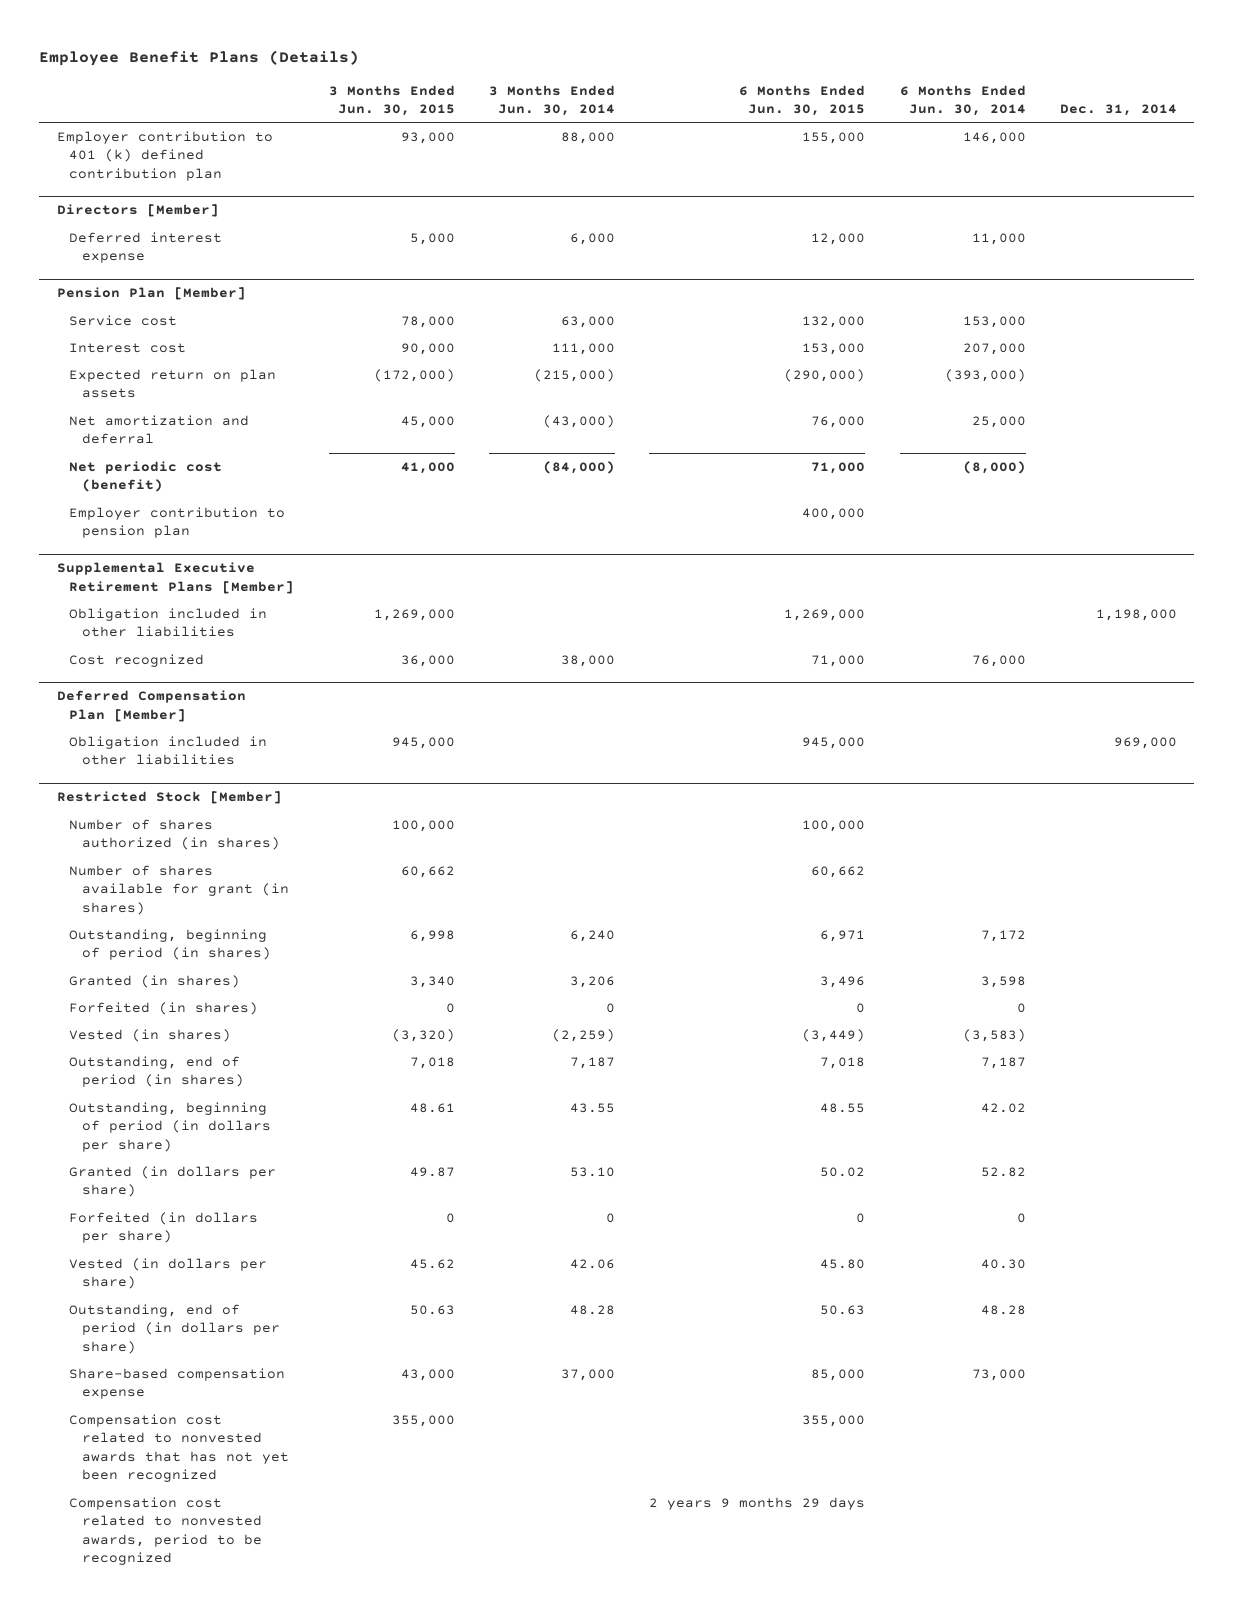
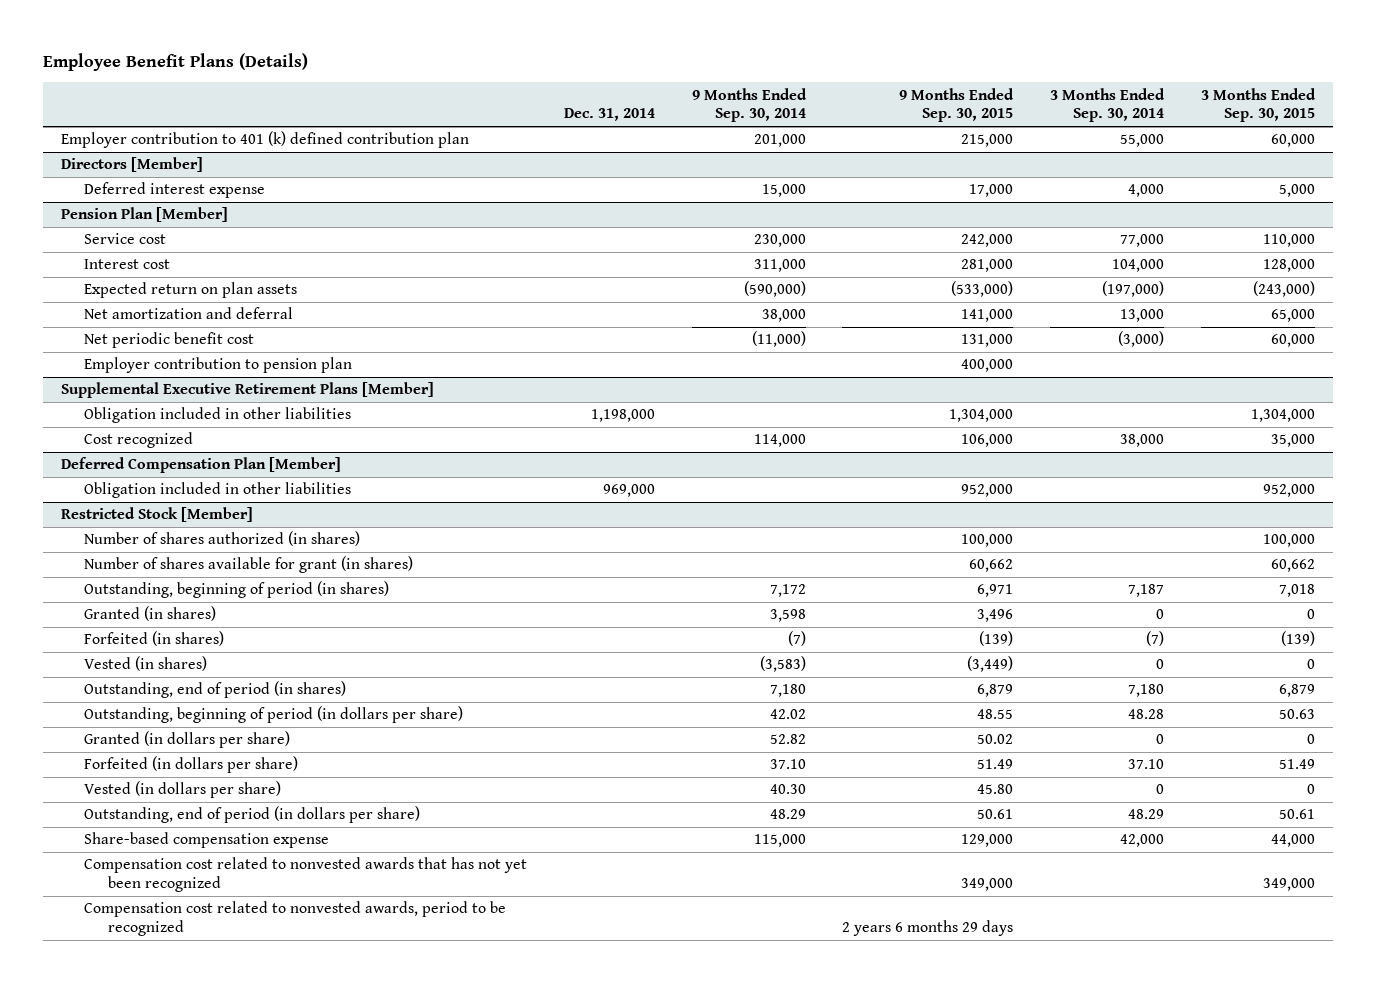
- | 3 Months Ended Jun. 30, 2015 | 3 Months Ended Jun. 30, 2014 | 6 Months Ended Jun. 30, 2015 | 6 Months Ended Jun. 30, 2014 | Dec. 31, 2014
+ | Dec. 31, 2014 | 9 Months Ended Sep. 30, 2014 | 9 Months Ended Sep. 30, 2015 | 3 Months Ended Sep. 30, 2014 | 3 Months Ended Sep. 30, 2015
@ Pension Plan [Member]
- Net periodic cost (benefit) | 41,000 | (84,000) | 71,000 | (8,000) |
+ Net periodic benefit cost | | (11,000) | 131,000 | (3,000) | 60,000

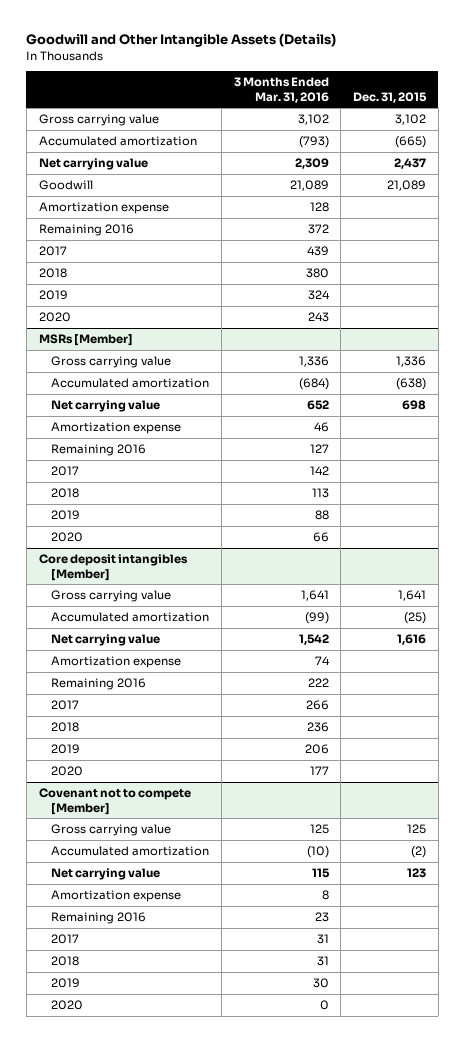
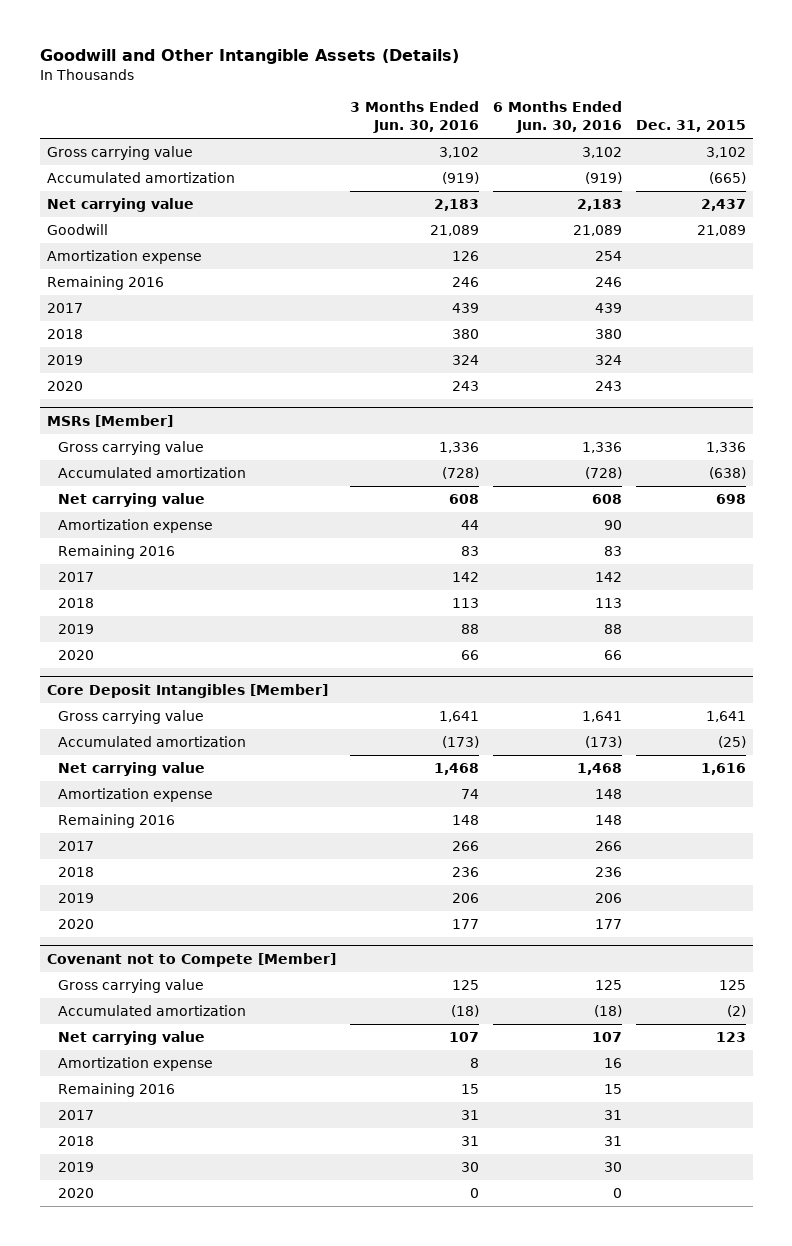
- | 3 Months Ended Mar. 31, 2016 | Dec. 31, 2015
+ | 3 Months Ended Jun. 30, 2016 | 6 Months Ended Jun. 30, 2016 | Dec. 31, 2015
- Core deposit intangibles [Member]
+ Core Deposit Intangibles [Member]
- Covenant not to compete [Member]
+ Covenant not to Compete [Member]

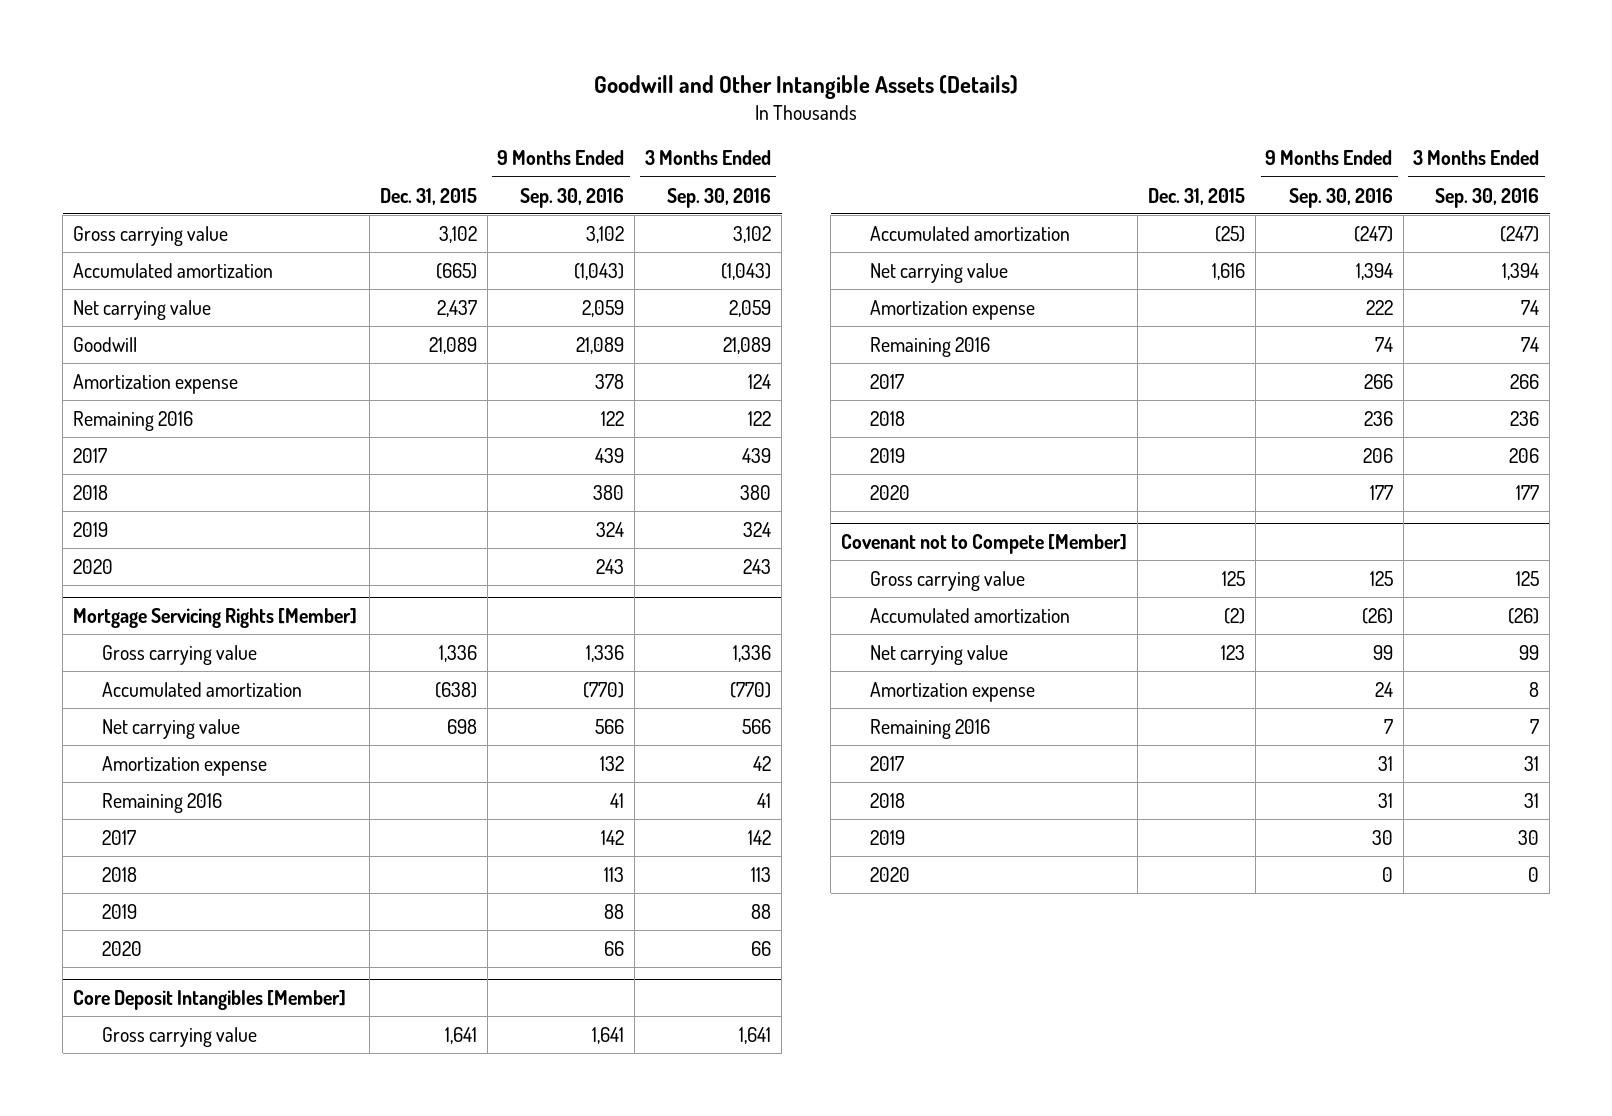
- | 3 Months Ended Jun. 30, 2016 | 6 Months Ended Jun. 30, 2016 | Dec. 31, 2015
+ | Dec. 31, 2015 | 9 Months Ended Sep. 30, 2016 | 3 Months Ended Sep. 30, 2016
- MSRs [Member]
+ Mortgage Servicing Rights [Member]

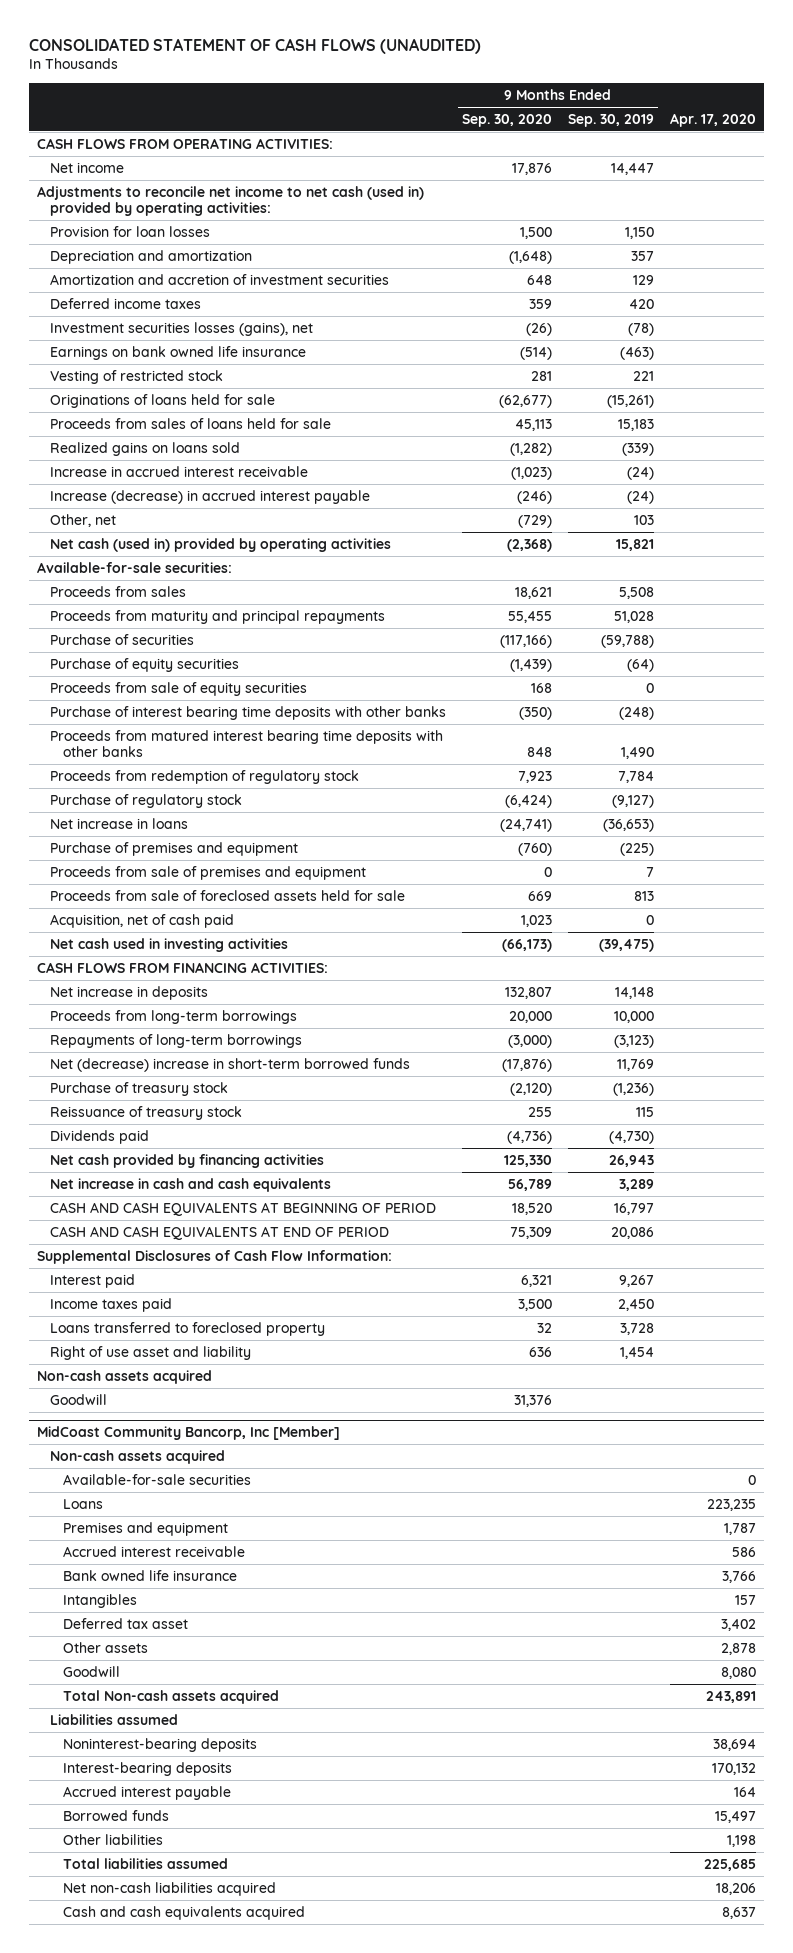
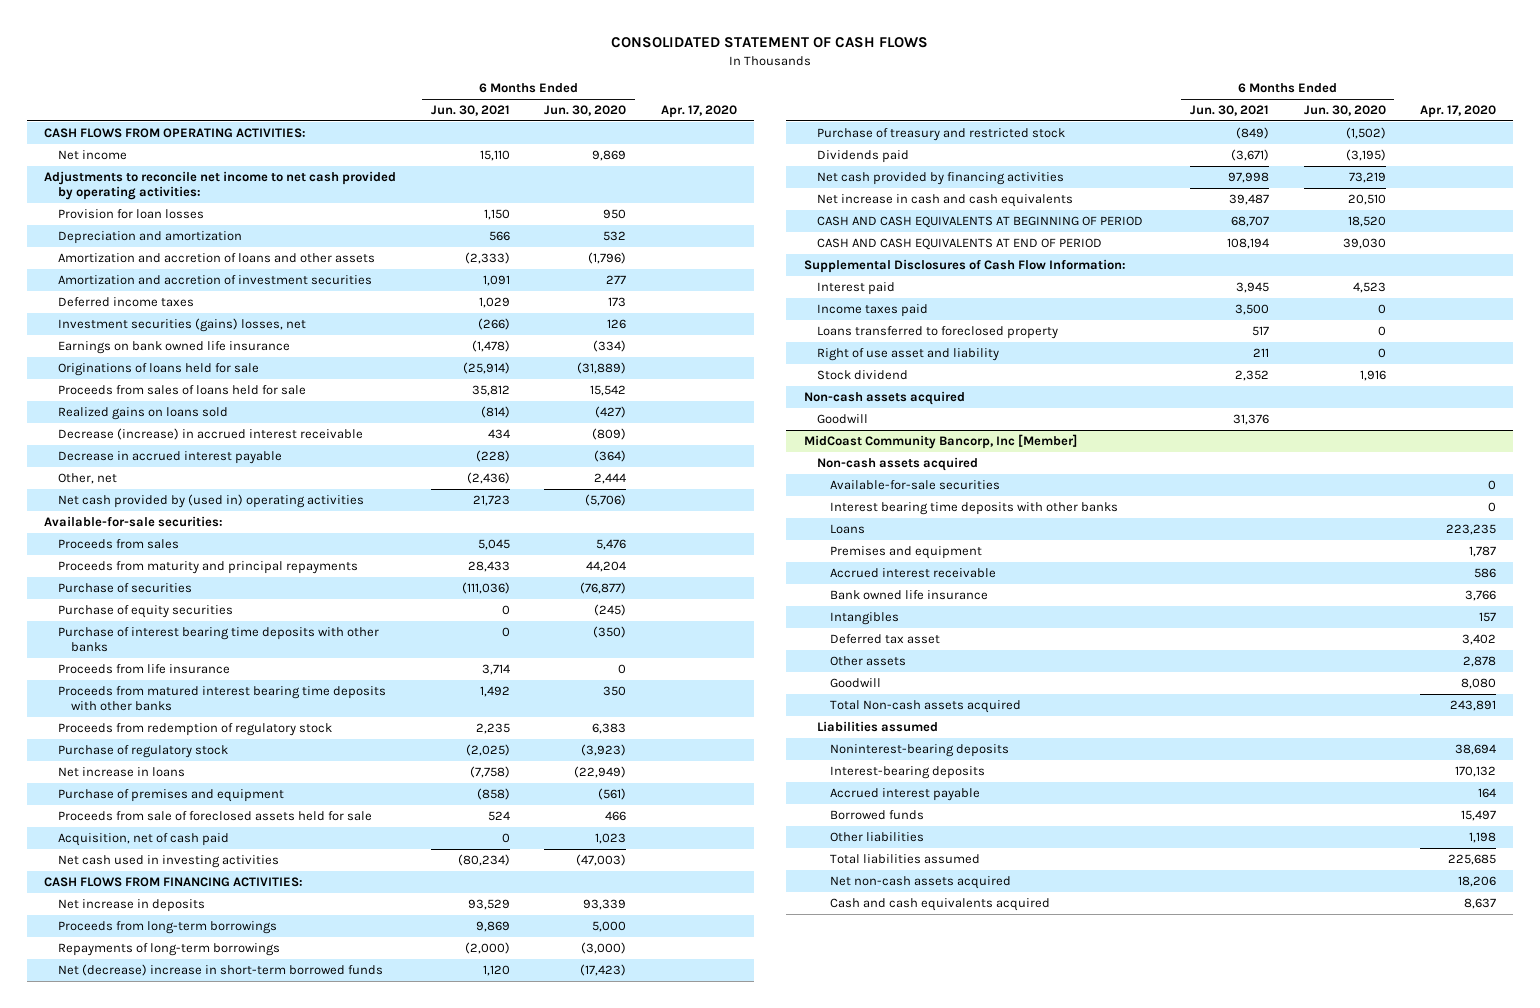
- CONSOLIDATED STATEMENT OF CASH FLOWS (UNAUDITED)
+ CONSOLIDATED STATEMENT OF CASH FLOWS
- | 9 Months Ended Sep. 30, 2020 | 9 Months Ended Sep. 30, 2019 | Apr. 17, 2020
+ | 6 Months Ended Jun. 30, 2021 | 6 Months Ended Jun. 30, 2020 | Apr. 17, 2020
- Adjustments to reconcile net income to net cash (used in) provided by operating activities:
+ Adjustments to reconcile net income to net cash provided by operating activities:
+ Amortization and accretion of loans and other assets | (2,333) | (1,796) |
- Investment securities losses (gains), net | (26) | (78) |
+ Investment securities (gains) losses, net | (266) | 126 |
- Vesting of restricted stock | 281 | 221 |
- Increase in accrued interest receivable | (1,023) | (24) |
- Increase (decrease) in accrued interest payable | (246) | (24) |
+ Decrease (increase) in accrued interest receivable | 434 | (809) |
+ Decrease in accrued interest payable | (228) | (364) |
- Net cash (used in) provided by operating activities | (2,368) | 15,821 |
+ Net cash provided by (used in) operating activities | 21,723 | (5,706) |
- Proceeds from sale of equity securities | 168 | 0 |
+ Proceeds from life insurance | 3,714 | 0 |
- Proceeds from sale of premises and equipment | 0 | 7 |
- Purchase of treasury stock | (2,120) | (1,236) |
- Reissuance of treasury stock | 255 | 115 |
+ Purchase of treasury and restricted stock | (849) | (1,502) |
+ Stock dividend | 2,352 | 1,916 |
@ MidCoast Community Bancorp, Inc [Member]
+ Interest bearing time deposits with other banks | | | 0
- Net non-cash liabilities acquired | | | 18,206
+ Net non-cash assets acquired | | | 18,206

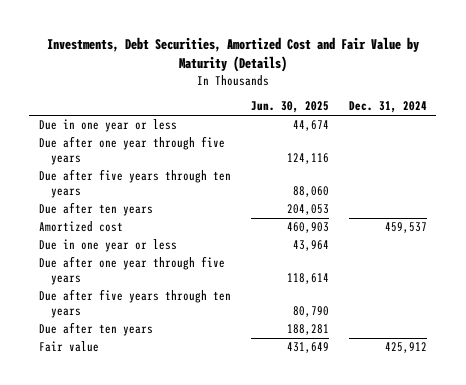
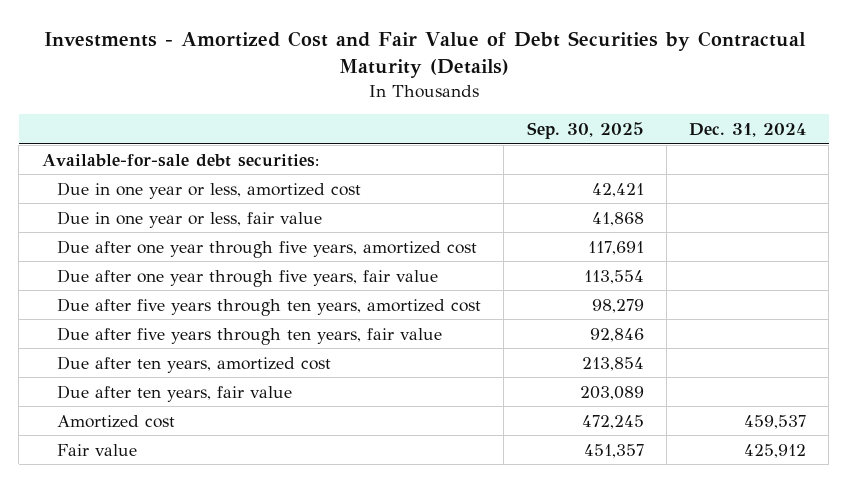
- Investments, Debt Securities, Amortized Cost and Fair Value by Maturity (Details)
+ Investments - Amortized Cost and Fair Value of Debt Securities by Contractual Maturity (Details)
- | Jun. 30, 2025 | Dec. 31, 2024
+ | Sep. 30, 2025 | Dec. 31, 2024
- Due in one year or less | 44,674 |
- Due after one year through five years | 124,116 |
- Due after five years through ten years | 88,060 |
- Due after ten years | 204,053 |
+ Available-for-sale debt securities:
+ Due in one year or less, amortized cost | 42,421 |
+ Due in one year or less, fair value | 41,868 |
+ Due after one year through five years, amortized cost | 117,691 |
+ Due after one year through five years, fair value | 113,554 |
+ Due after five years through ten years, amortized cost | 98,279 |
+ Due after five years through ten years, fair value | 92,846 |
+ Due after ten years, amortized cost | 213,854 |
+ Due after ten years, fair value | 203,089 |
- Due in one year or less | 43,964 |
- Due after one year through five years | 118,614 |
- Due after five years through ten years | 80,790 |
- Due after ten years | 188,281 |

